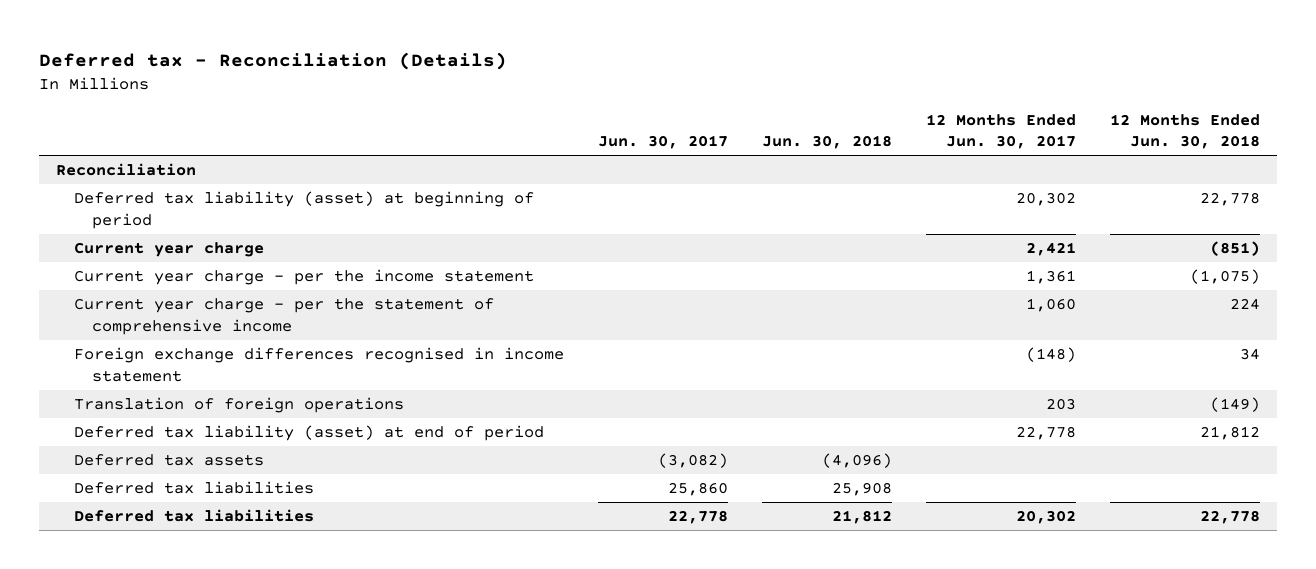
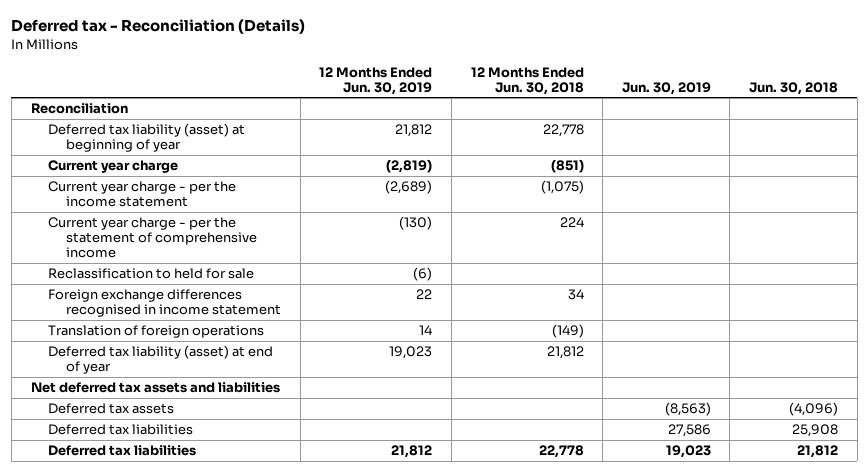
- | Jun. 30, 2017 | Jun. 30, 2018 | 12 Months Ended Jun. 30, 2017 | 12 Months Ended Jun. 30, 2018
+ | 12 Months Ended Jun. 30, 2019 | 12 Months Ended Jun. 30, 2018 | Jun. 30, 2019 | Jun. 30, 2018
- Deferred tax liability (asset) at beginning of period | | | 20,302 | 22,778
+ Deferred tax liability (asset) at beginning of year | 21,812 | 22,778 | |
+ Reclassification to held for sale | (6) | | |
- Deferred tax liability (asset) at end of period | | | 22,778 | 21,812
+ Deferred tax liability (asset) at end of year | 19,023 | 21,812 | |
+ Net deferred tax assets and liabilities

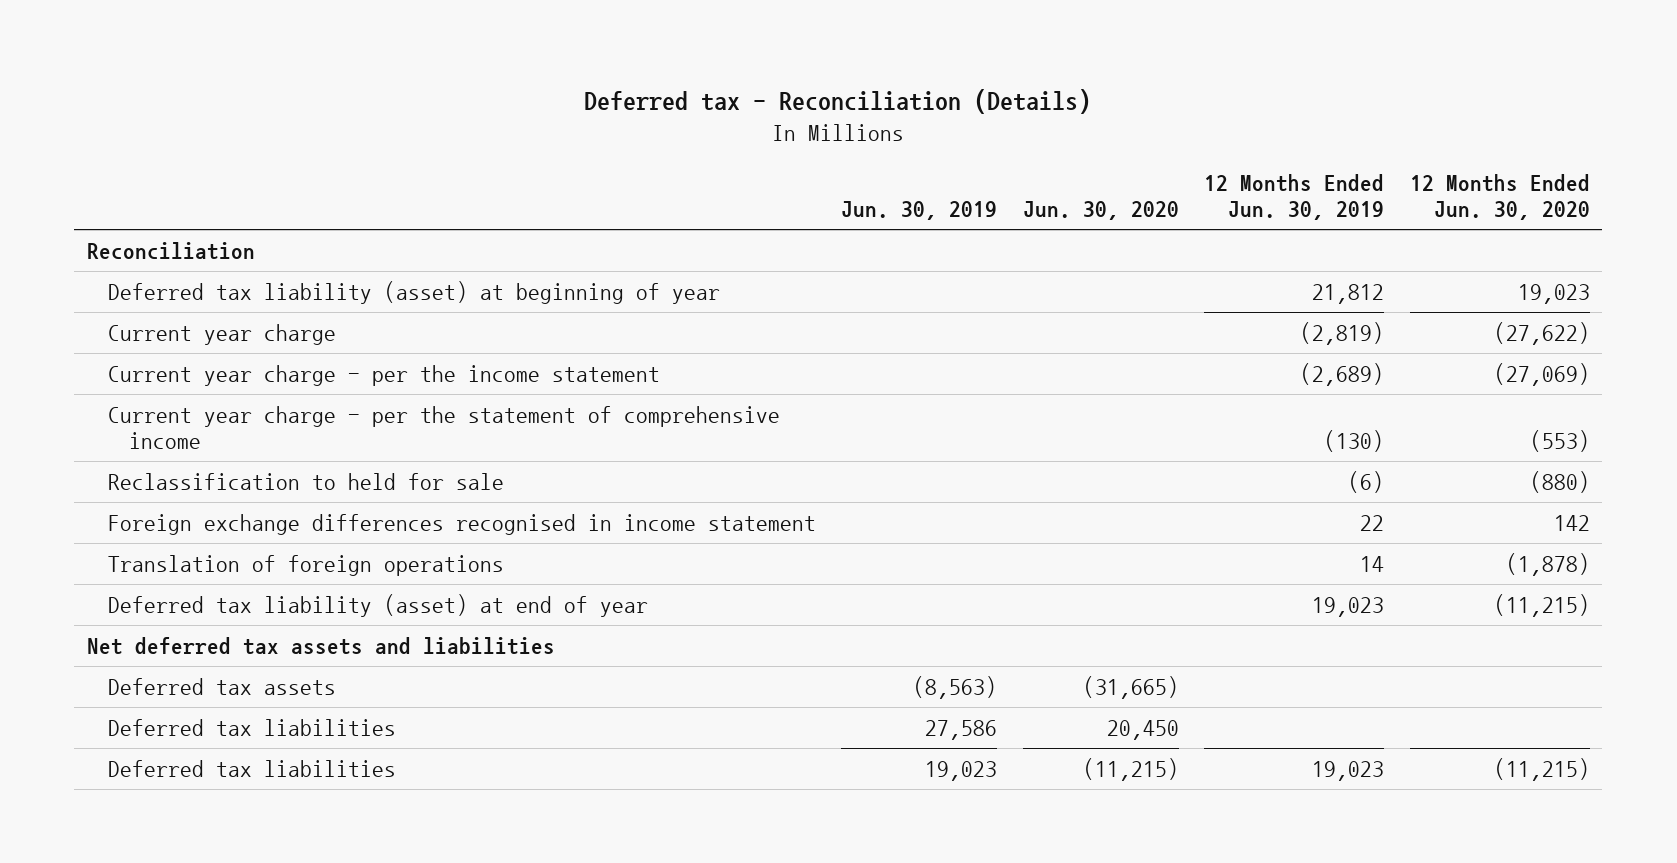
- | 12 Months Ended Jun. 30, 2019 | 12 Months Ended Jun. 30, 2018 | Jun. 30, 2019 | Jun. 30, 2018
+ | Jun. 30, 2019 | Jun. 30, 2020 | 12 Months Ended Jun. 30, 2019 | 12 Months Ended Jun. 30, 2020
- Deferred tax liabilities | 21,812 | 22,778 | 19,023 | 21,812
+ Deferred tax liabilities | 19,023 | (11,215) | 19,023 | (11,215)

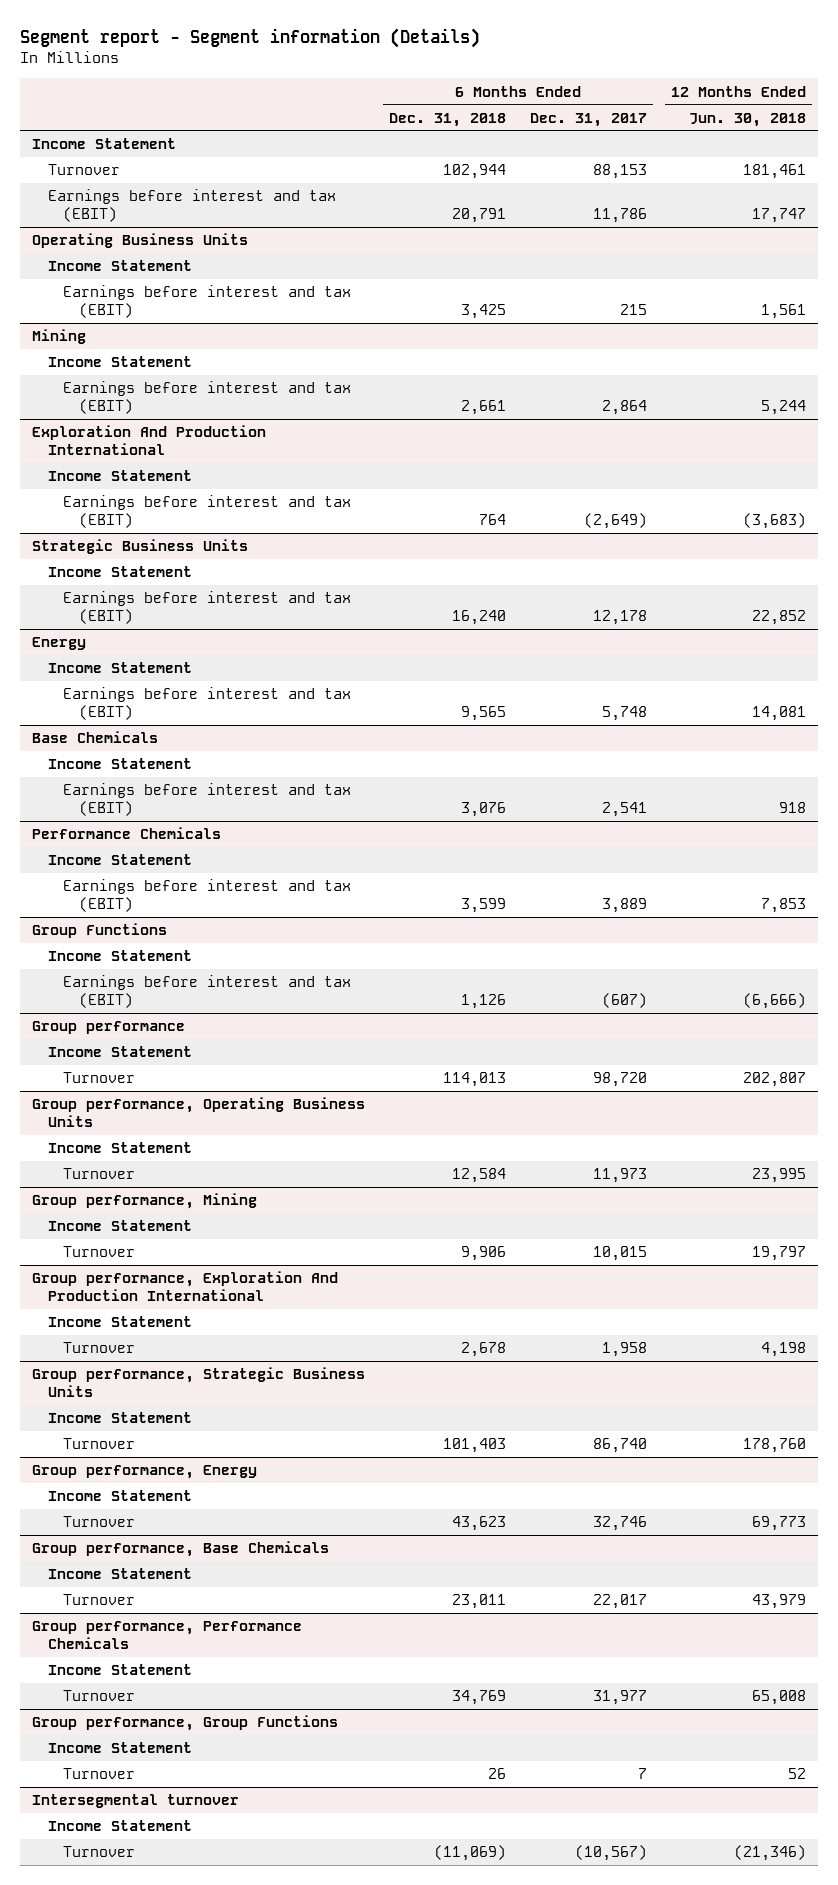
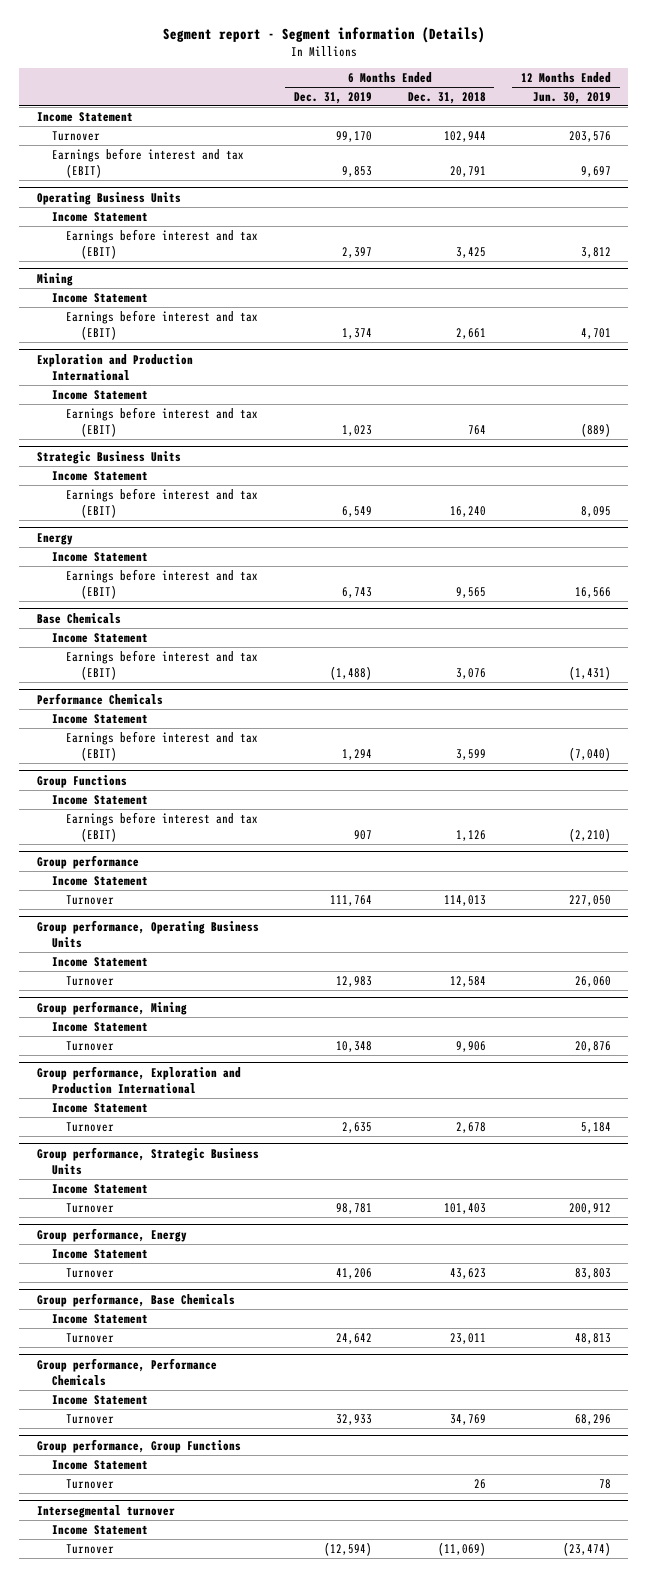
- | 6 Months Ended Dec. 31, 2018 | 6 Months Ended Dec. 31, 2017 | 12 Months Ended Jun. 30, 2018
+ | 6 Months Ended Dec. 31, 2019 | 6 Months Ended Dec. 31, 2018 | 12 Months Ended Jun. 30, 2019
- Exploration And Production International
+ Exploration and Production International
- Group performance, Exploration And Production International
+ Group performance, Exploration and Production International

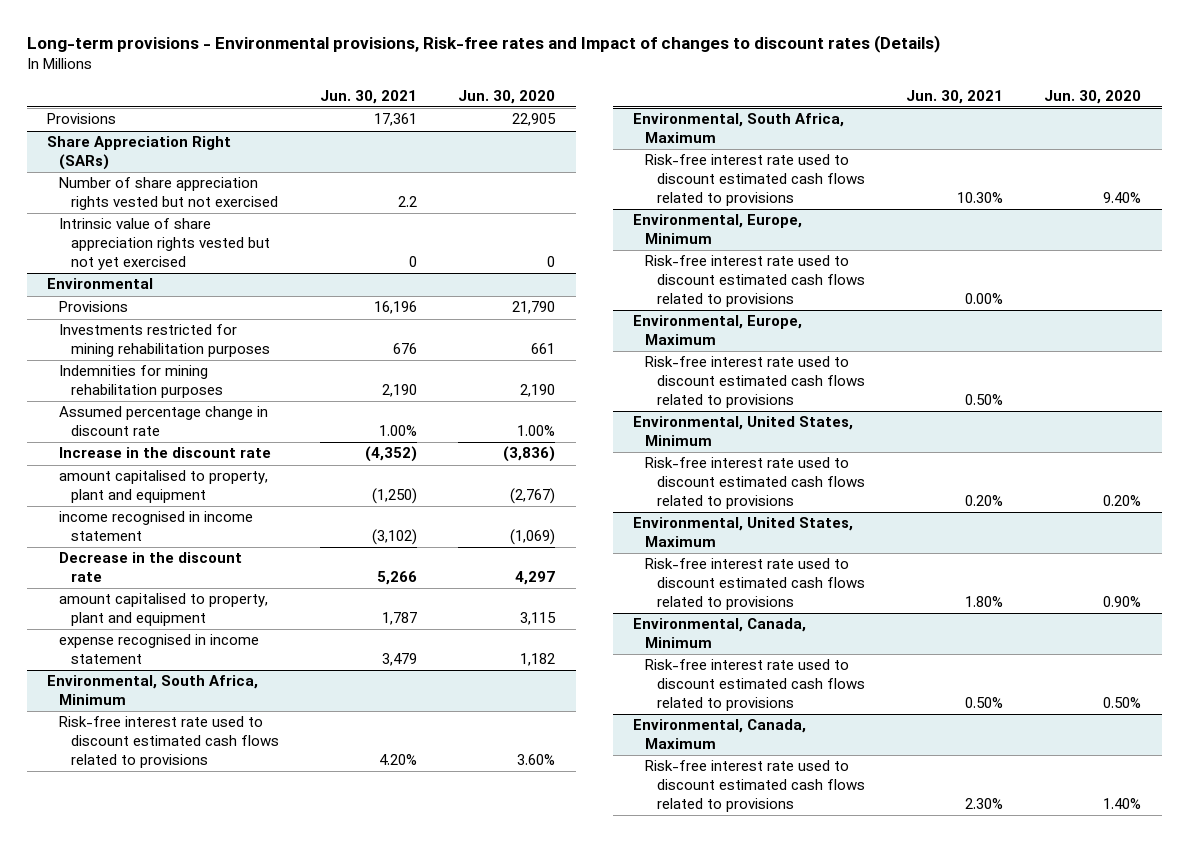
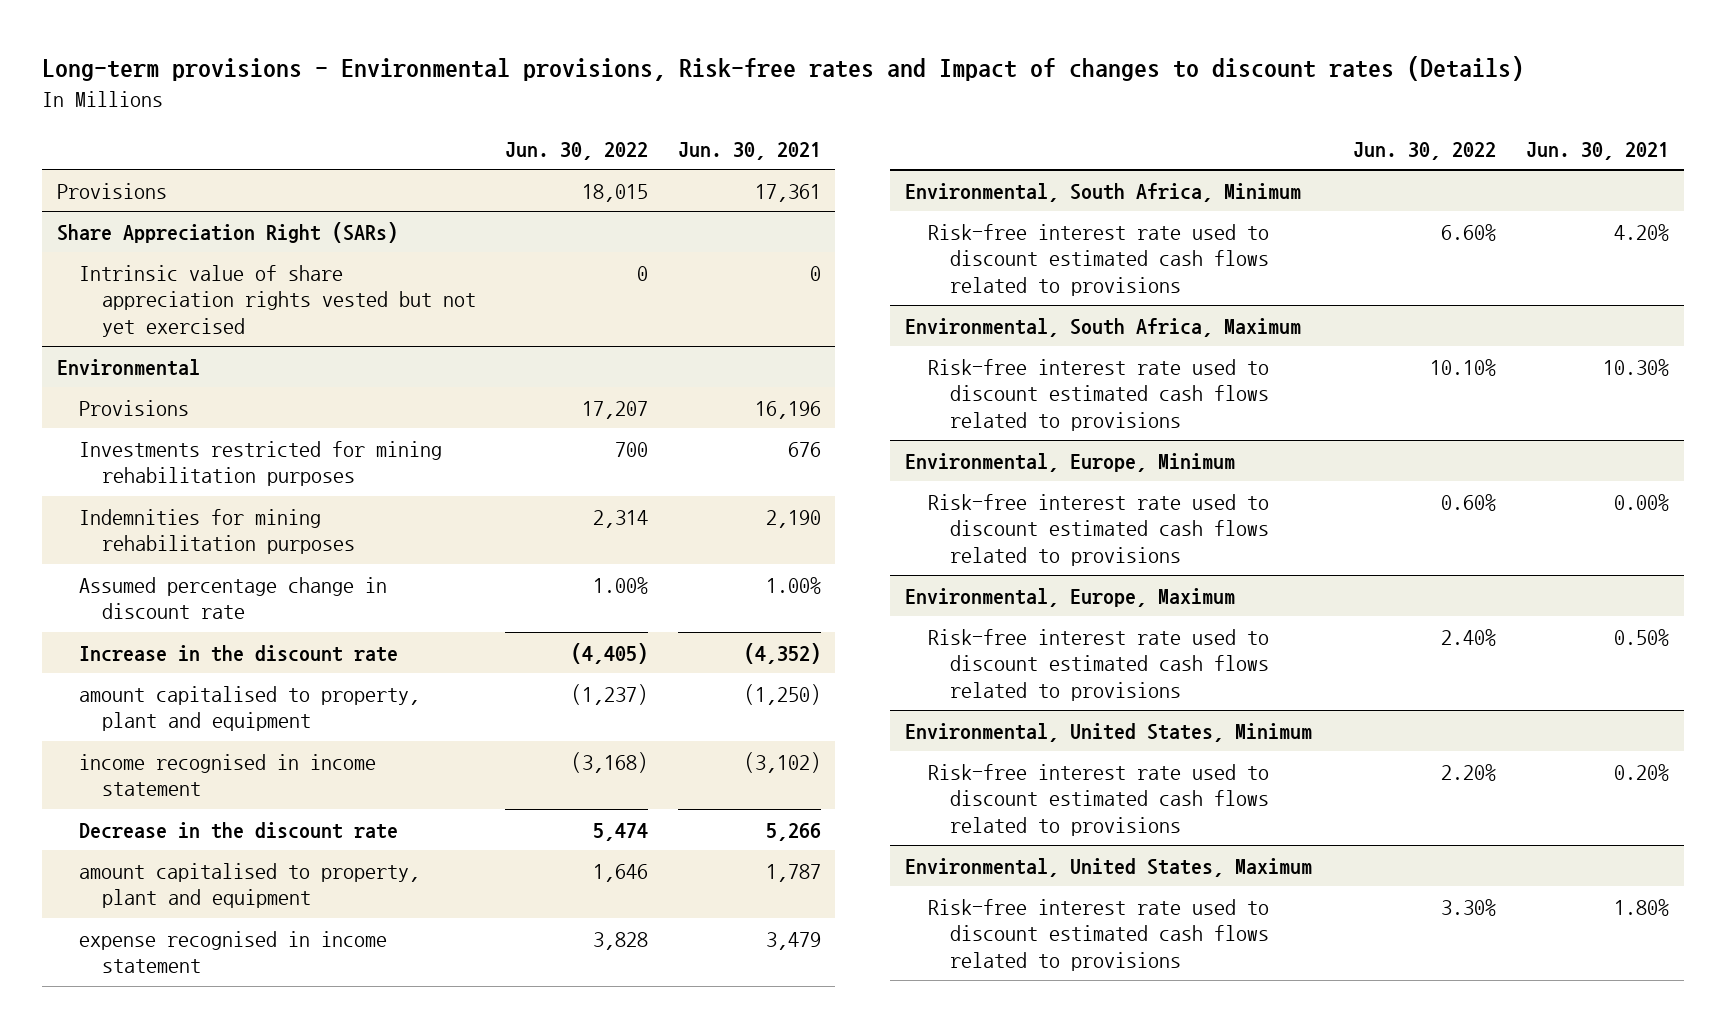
- | Jun. 30, 2021 | Jun. 30, 2020
+ | Jun. 30, 2022 | Jun. 30, 2021
@ Share Appreciation Right (SARs)
- Number of share appreciation rights vested but not exercised | 2.2 |
- Environmental, Canada, Minimum
- Risk-free interest rate used to discount estimated cash flows related to provisions | 0.50% | 0.50%
- Environmental, Canada, Maximum
- Risk-free interest rate used to discount estimated cash flows related to provisions | 2.30% | 1.40%

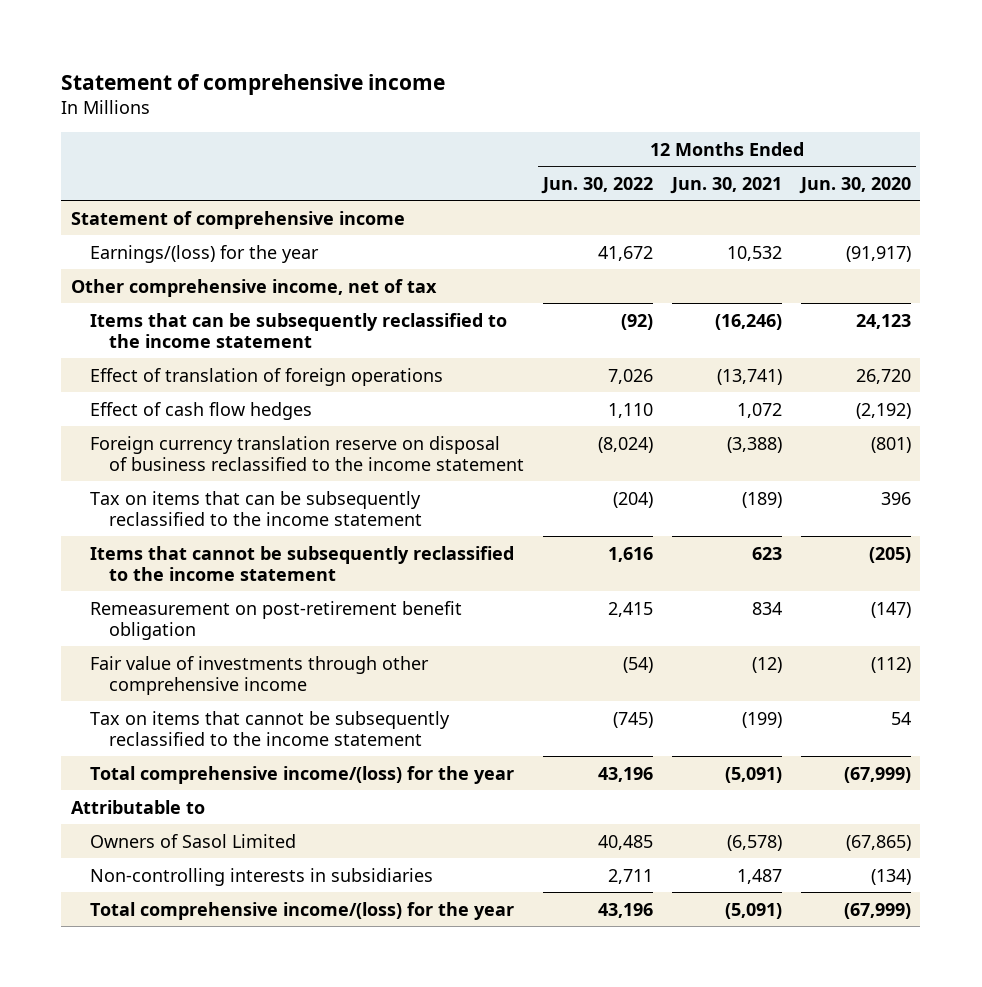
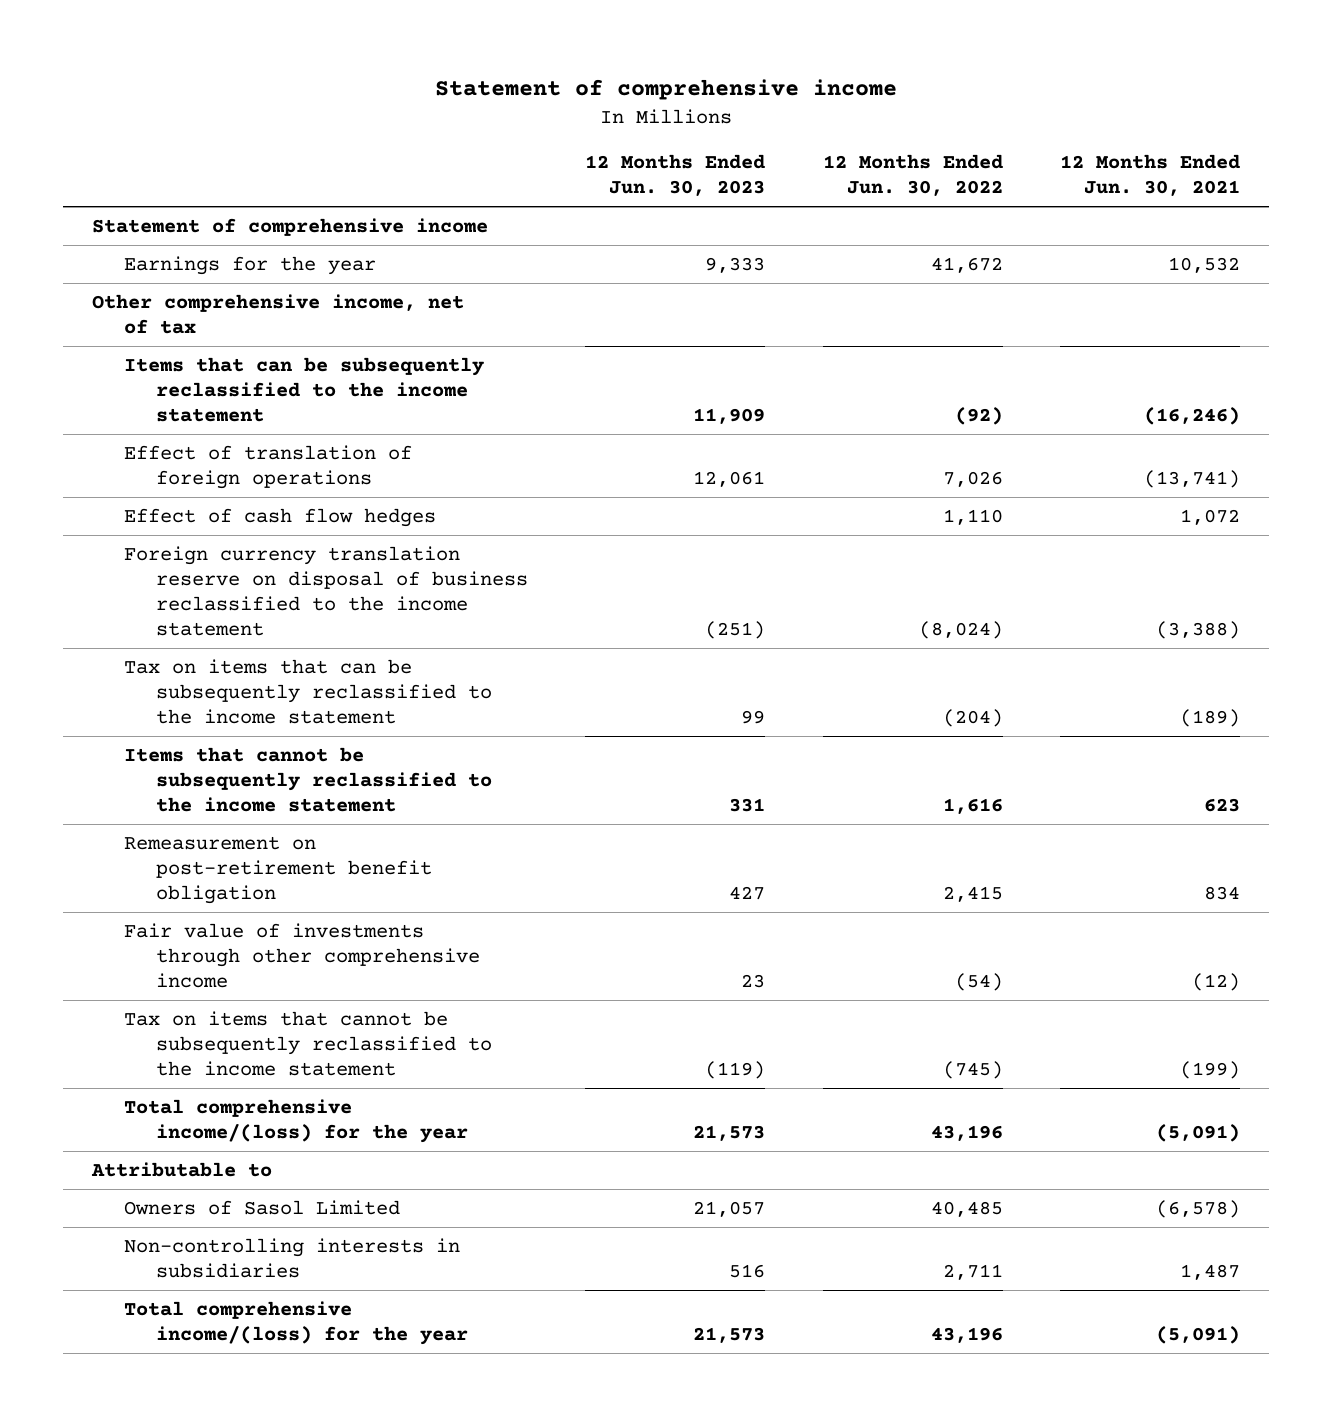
- | 12 Months Ended Jun. 30, 2022 | 12 Months Ended Jun. 30, 2021 | 12 Months Ended Jun. 30, 2020
+ | 12 Months Ended Jun. 30, 2023 | 12 Months Ended Jun. 30, 2022 | 12 Months Ended Jun. 30, 2021
- Earnings/(loss) for the year | 41,672 | 10,532 | (91,917)
+ Earnings for the year | 9,333 | 41,672 | 10,532

